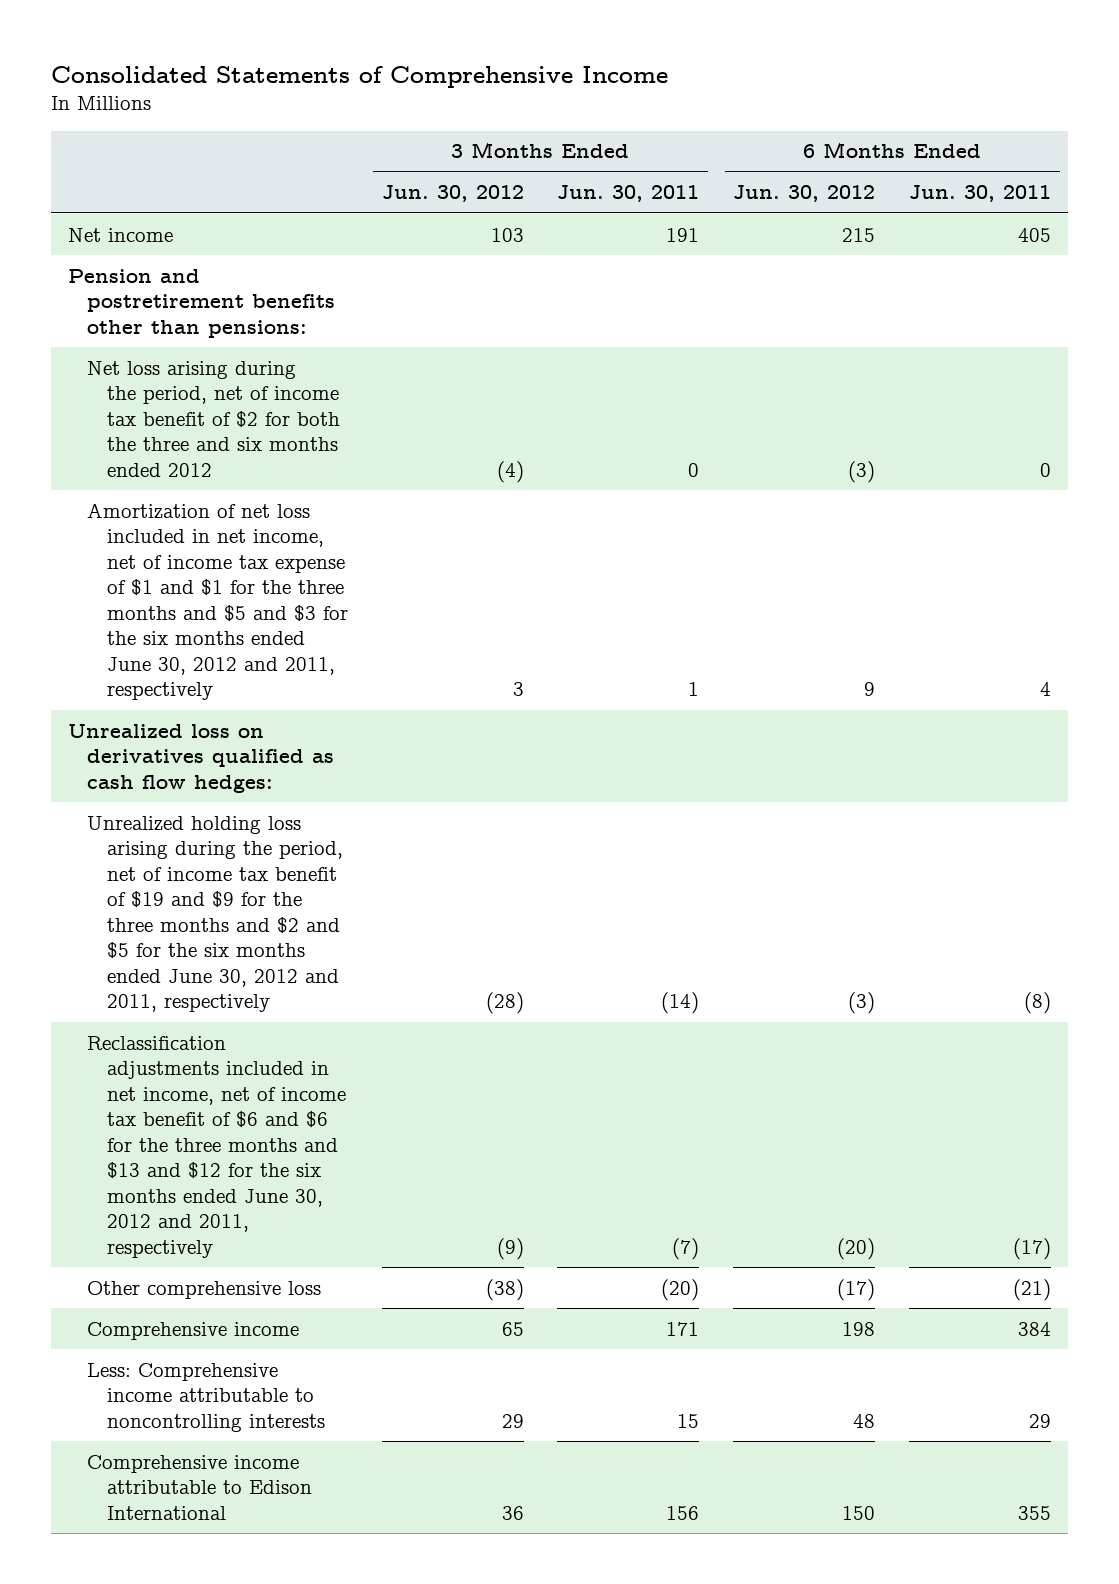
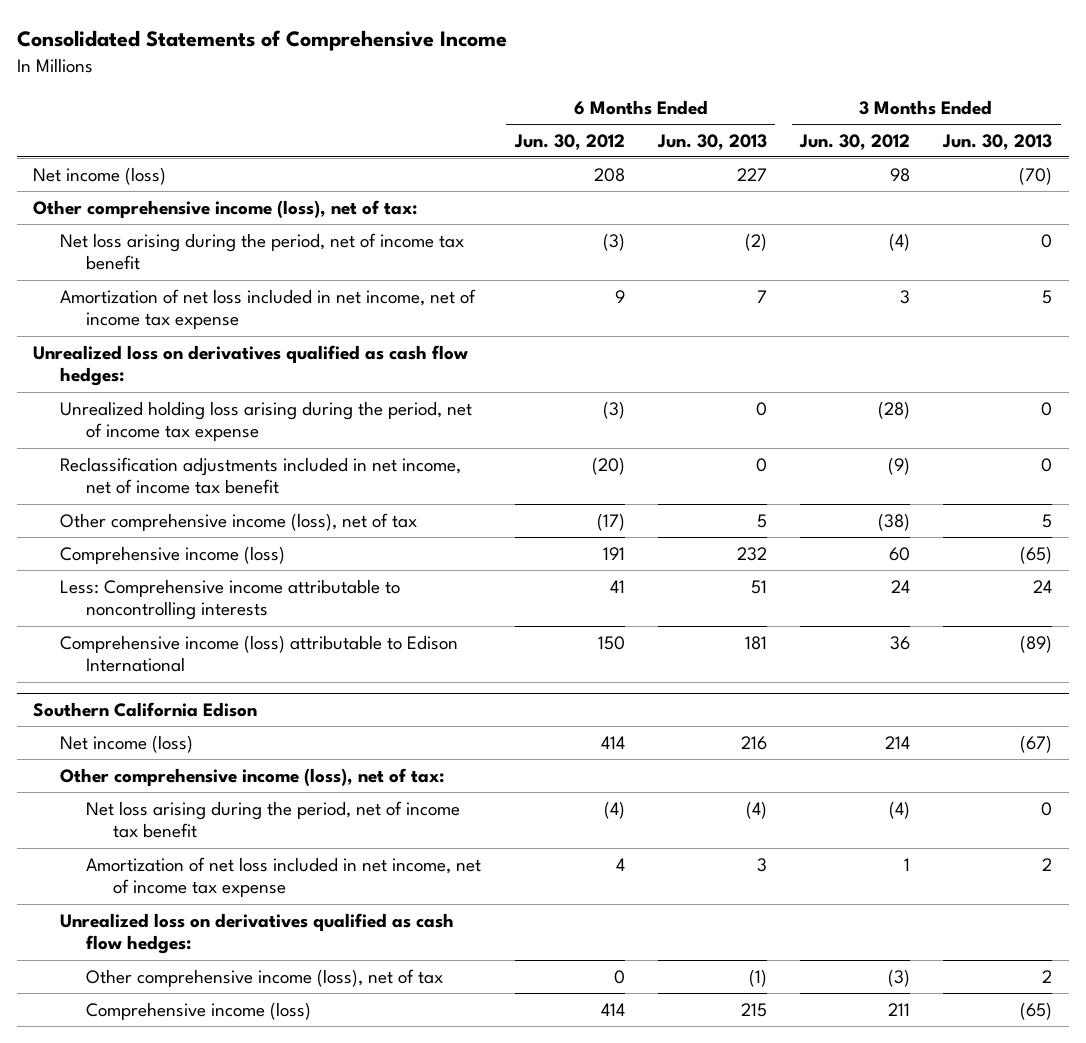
- | 3 Months Ended Jun. 30, 2012 | 3 Months Ended Jun. 30, 2011 | 6 Months Ended Jun. 30, 2012 | 6 Months Ended Jun. 30, 2011
+ | 6 Months Ended Jun. 30, 2012 | 6 Months Ended Jun. 30, 2013 | 3 Months Ended Jun. 30, 2012 | 3 Months Ended Jun. 30, 2013
- Net income | 103 | 191 | 215 | 405
- Pension and postretirement benefits other than pensions:
- Net loss arising during the period, net of income tax benefit of $2 for both the three and six months ended 2012 | (4) | 0 | (3) | 0
- Amortization of net loss included in net income, net of income tax expense of $1 and $1 for the three months and $5 and $3 for the six months ended June 30, 2012 and 2011, respectively | 3 | 1 | 9 | 4
+ Net income (loss) | 208 | 227 | 98 | (70)
+ Other comprehensive income (loss), net of tax:
+ Net loss arising during the period, net of income tax benefit | (3) | (2) | (4) | 0
+ Amortization of net loss included in net income, net of income tax expense | 9 | 7 | 3 | 5
- Unrealized holding loss arising during the period, net of income tax benefit of $19 and $9 for the three months and $2 and $5 for the six months ended June 30, 2012 and 2011, respectively | (28) | (14) | (3) | (8)
- Reclassification adjustments included in net income, net of income tax benefit of $6 and $6 for the three months and $13 and $12 for the six months ended June 30, 2012 and 2011, respectively | (9) | (7) | (20) | (17)
- Other comprehensive loss | (38) | (20) | (17) | (21)
- Comprehensive income | 65 | 171 | 198 | 384
- Less: Comprehensive income attributable to noncontrolling interests | 29 | 15 | 48 | 29
- Comprehensive income attributable to Edison International | 36 | 156 | 150 | 355
+ Unrealized holding loss arising during the period, net of income tax expense | (3) | 0 | (28) | 0
+ Reclassification adjustments included in net income, net of income tax benefit | (20) | 0 | (9) | 0
+ Other comprehensive income (loss), net of tax | (17) | 5 | (38) | 5
+ Comprehensive income (loss) | 191 | 232 | 60 | (65)
+ Less: Comprehensive income attributable to noncontrolling interests | 41 | 51 | 24 | 24
+ Comprehensive income (loss) attributable to Edison International | 150 | 181 | 36 | (89)
+ Southern California Edison
+ Net income (loss) | 414 | 216 | 214 | (67)
+ Other comprehensive income (loss), net of tax:
+ Net loss arising during the period, net of income tax benefit | (4) | (4) | (4) | 0
+ Amortization of net loss included in net income, net of income tax expense | 4 | 3 | 1 | 2
+ Unrealized loss on derivatives qualified as cash flow hedges:
+ Other comprehensive income (loss), net of tax | 0 | (1) | (3) | 2
+ Comprehensive income (loss) | 414 | 215 | 211 | (65)

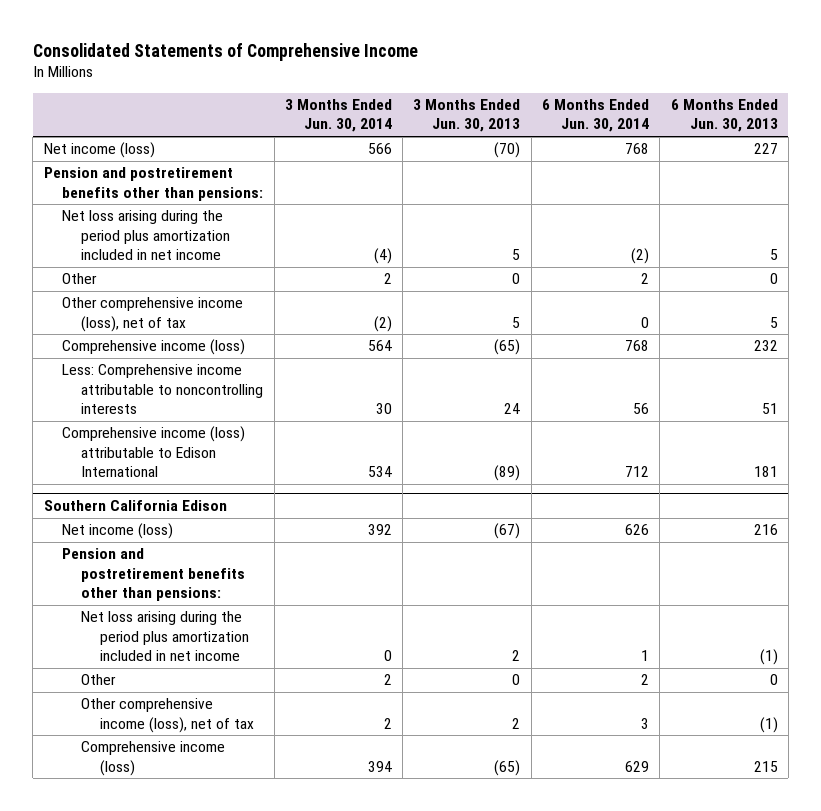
- | 6 Months Ended Jun. 30, 2012 | 6 Months Ended Jun. 30, 2013 | 3 Months Ended Jun. 30, 2012 | 3 Months Ended Jun. 30, 2013
+ | 3 Months Ended Jun. 30, 2014 | 3 Months Ended Jun. 30, 2013 | 6 Months Ended Jun. 30, 2014 | 6 Months Ended Jun. 30, 2013
- Other comprehensive income (loss), net of tax:
- Net loss arising during the period, net of income tax benefit | (3) | (2) | (4) | 0
- Amortization of net loss included in net income, net of income tax expense | 9 | 7 | 3 | 5
- Unrealized loss on derivatives qualified as cash flow hedges:
- Unrealized holding loss arising during the period, net of income tax expense | (3) | 0 | (28) | 0
- Reclassification adjustments included in net income, net of income tax benefit | (20) | 0 | (9) | 0
+ Pension and postretirement benefits other than pensions:
+ Net loss arising during the period plus amortization included in net income | (4) | 5 | (2) | 5
+ Other | 2 | 0 | 2 | 0
@ Southern California Edison
- Other comprehensive income (loss), net of tax:
- Net loss arising during the period, net of income tax benefit | (4) | (4) | (4) | 0
- Amortization of net loss included in net income, net of income tax expense | 4 | 3 | 1 | 2
- Unrealized loss on derivatives qualified as cash flow hedges:
+ Pension and postretirement benefits other than pensions:
+ Net loss arising during the period plus amortization included in net income | 0 | 2 | 1 | (1)
+ Other | 2 | 0 | 2 | 0

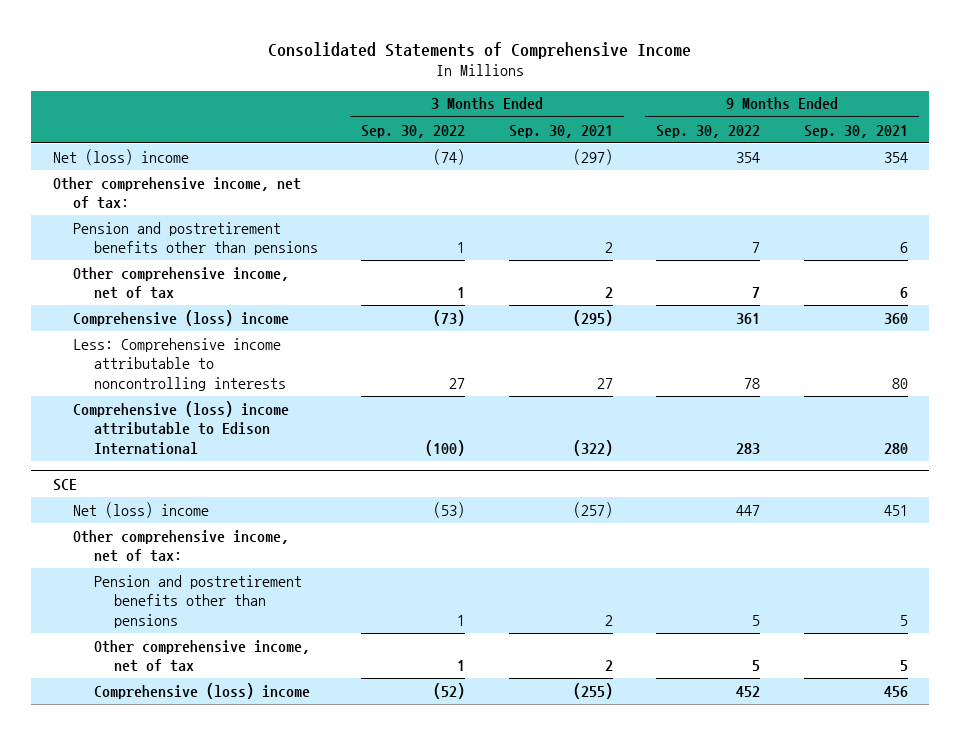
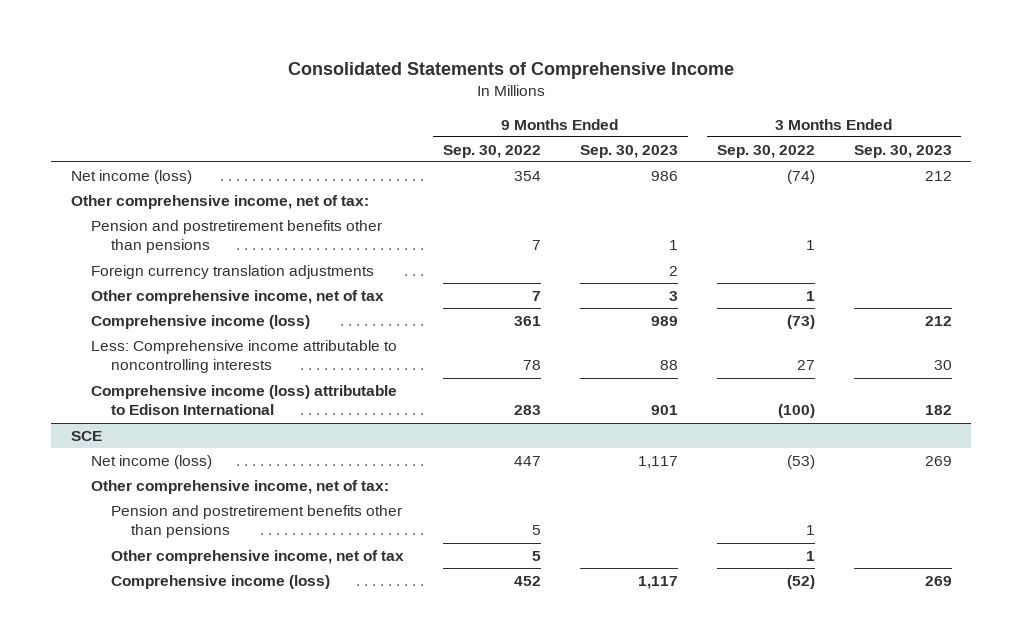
- | 3 Months Ended Sep. 30, 2022 | 3 Months Ended Sep. 30, 2021 | 9 Months Ended Sep. 30, 2022 | 9 Months Ended Sep. 30, 2021
+ | 9 Months Ended Sep. 30, 2022 | 9 Months Ended Sep. 30, 2023 | 3 Months Ended Sep. 30, 2022 | 3 Months Ended Sep. 30, 2023
- Net (loss) income | (74) | (297) | 354 | 354
+ Net income (loss) | 354 | 986 | (74) | 212
+ Foreign currency translation adjustments | | 2 | |
- Comprehensive (loss) income | (73) | (295) | 361 | 360
+ Comprehensive income (loss) | 361 | 989 | (73) | 212
- Comprehensive (loss) income attributable to Edison International | (100) | (322) | 283 | 280
+ Comprehensive income (loss) attributable to Edison International | 283 | 901 | (100) | 182
@ SCE
- Net (loss) income | (53) | (257) | 447 | 451
+ Net income (loss) | 447 | 1,117 | (53) | 269
- Comprehensive (loss) income | (52) | (255) | 452 | 456
+ Comprehensive income (loss) | 452 | 1,117 | (52) | 269

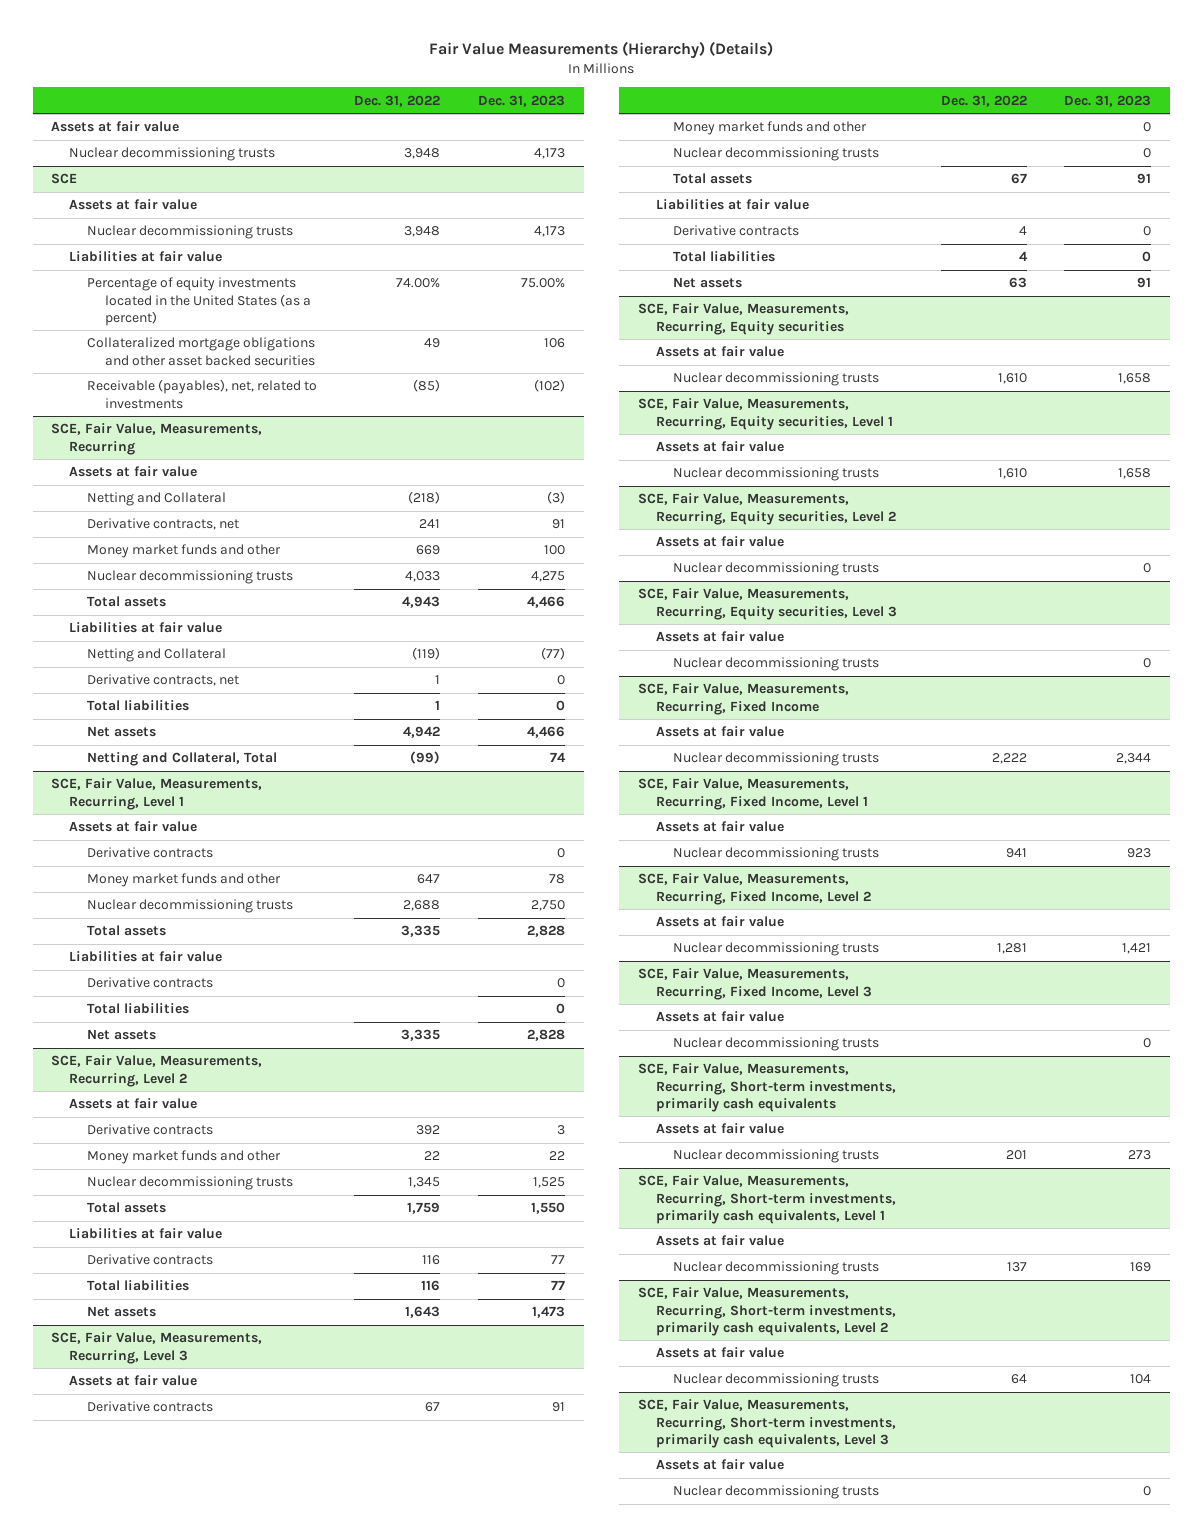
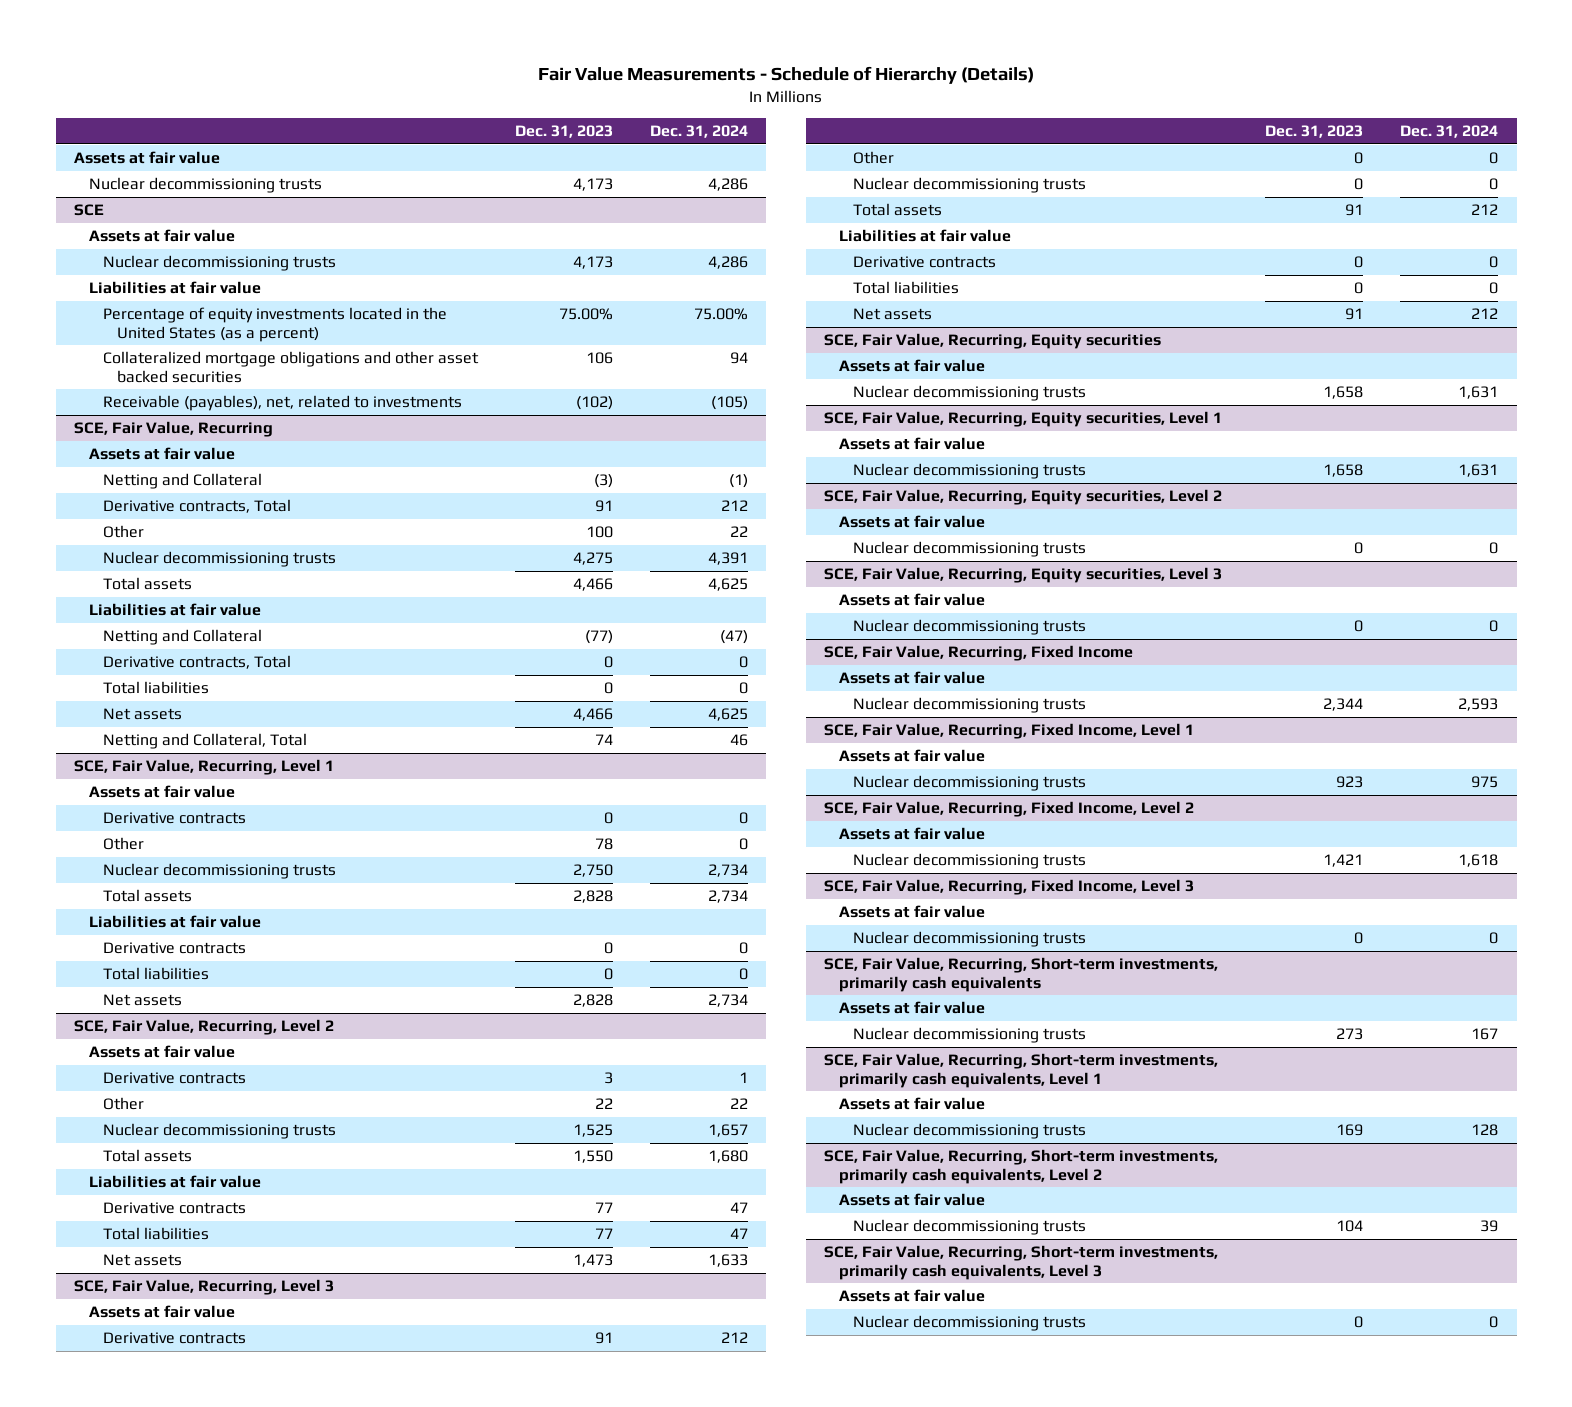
- Fair Value Measurements (Hierarchy) (Details)
+ Fair Value Measurements - Schedule of Hierarchy (Details)
- | Dec. 31, 2022 | Dec. 31, 2023
+ | Dec. 31, 2023 | Dec. 31, 2024
- SCE, Fair Value, Measurements, Recurring
+ SCE, Fair Value, Recurring
- Derivative contracts, net | 241 | 91
- Money market funds and other | 669 | 100
+ Derivative contracts, Total | 91 | 212
+ Other | 100 | 22
- Derivative contracts, net | 1 | 0
+ Derivative contracts, Total | 0 | 0
- SCE, Fair Value, Measurements, Recurring, Level 1
+ SCE, Fair Value, Recurring, Level 1
- Money market funds and other | 647 | 78
+ Other | 78 | 0
- SCE, Fair Value, Measurements, Recurring, Level 2
+ SCE, Fair Value, Recurring, Level 2
- Money market funds and other | 22 | 22
+ Other | 22 | 22
- SCE, Fair Value, Measurements, Recurring, Level 3
+ SCE, Fair Value, Recurring, Level 3
- Money market funds and other | | 0
+ Other | 0 | 0
- SCE, Fair Value, Measurements, Recurring, Equity securities
+ SCE, Fair Value, Recurring, Equity securities
- SCE, Fair Value, Measurements, Recurring, Equity securities, Level 1
+ SCE, Fair Value, Recurring, Equity securities, Level 1
- SCE, Fair Value, Measurements, Recurring, Equity securities, Level 2
+ SCE, Fair Value, Recurring, Equity securities, Level 2
- SCE, Fair Value, Measurements, Recurring, Equity securities, Level 3
+ SCE, Fair Value, Recurring, Equity securities, Level 3
- SCE, Fair Value, Measurements, Recurring, Fixed Income
+ SCE, Fair Value, Recurring, Fixed Income
- SCE, Fair Value, Measurements, Recurring, Fixed Income, Level 1
+ SCE, Fair Value, Recurring, Fixed Income, Level 1
- SCE, Fair Value, Measurements, Recurring, Fixed Income, Level 2
+ SCE, Fair Value, Recurring, Fixed Income, Level 2
- SCE, Fair Value, Measurements, Recurring, Fixed Income, Level 3
+ SCE, Fair Value, Recurring, Fixed Income, Level 3
- SCE, Fair Value, Measurements, Recurring, Short-term investments, primarily cash equivalents
+ SCE, Fair Value, Recurring, Short-term investments, primarily cash equivalents
- SCE, Fair Value, Measurements, Recurring, Short-term investments, primarily cash equivalents, Level 1
+ SCE, Fair Value, Recurring, Short-term investments, primarily cash equivalents, Level 1
- SCE, Fair Value, Measurements, Recurring, Short-term investments, primarily cash equivalents, Level 2
+ SCE, Fair Value, Recurring, Short-term investments, primarily cash equivalents, Level 2
- SCE, Fair Value, Measurements, Recurring, Short-term investments, primarily cash equivalents, Level 3
+ SCE, Fair Value, Recurring, Short-term investments, primarily cash equivalents, Level 3

